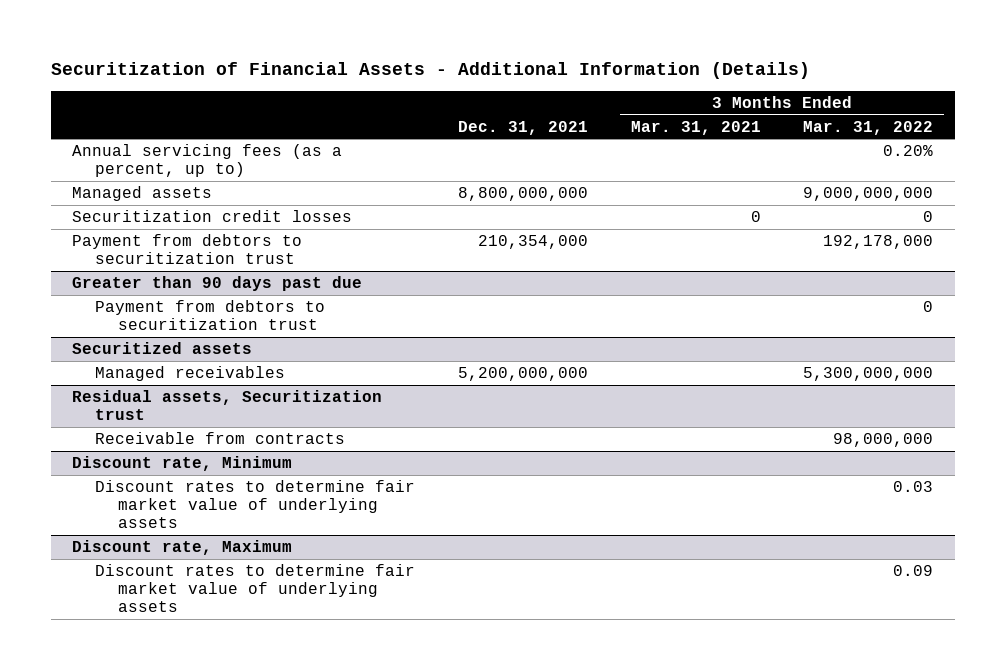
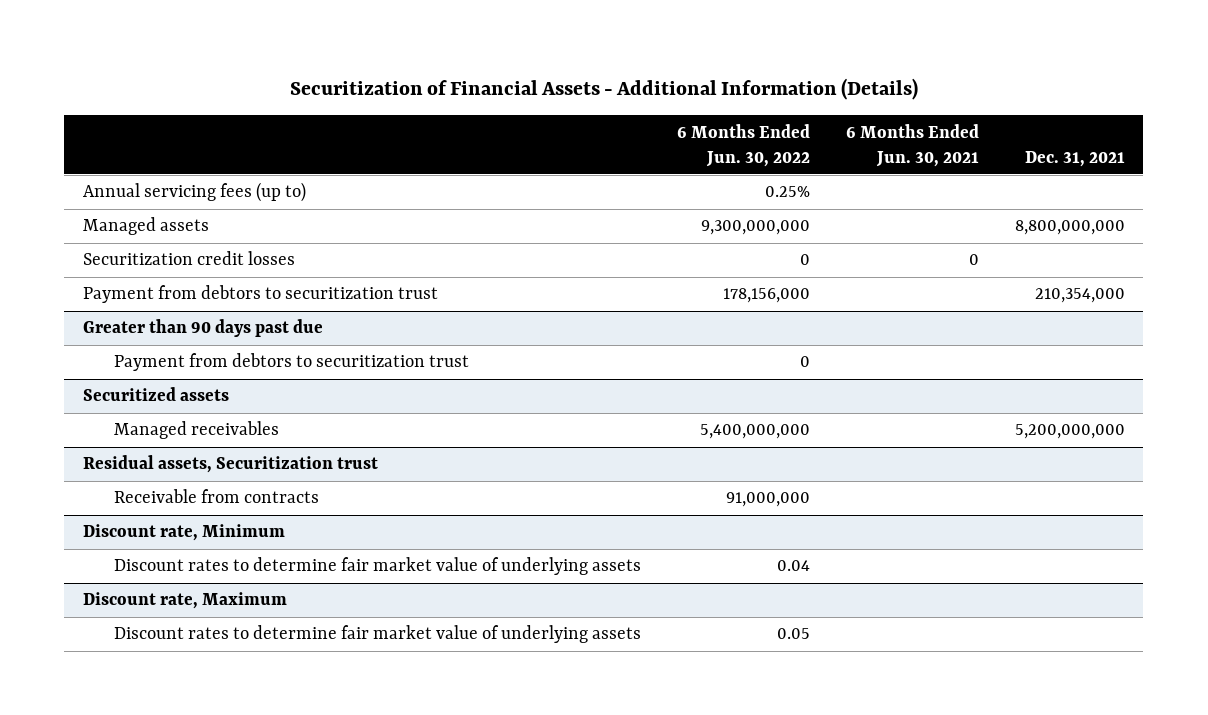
- | Dec. 31, 2021 | 3 Months Ended Mar. 31, 2021 | 3 Months Ended Mar. 31, 2022
+ | 6 Months Ended Jun. 30, 2022 | 6 Months Ended Jun. 30, 2021 | Dec. 31, 2021
- Annual servicing fees (as a percent, up to) | | | 0.20%
+ Annual servicing fees (up to) | 0.25% | |

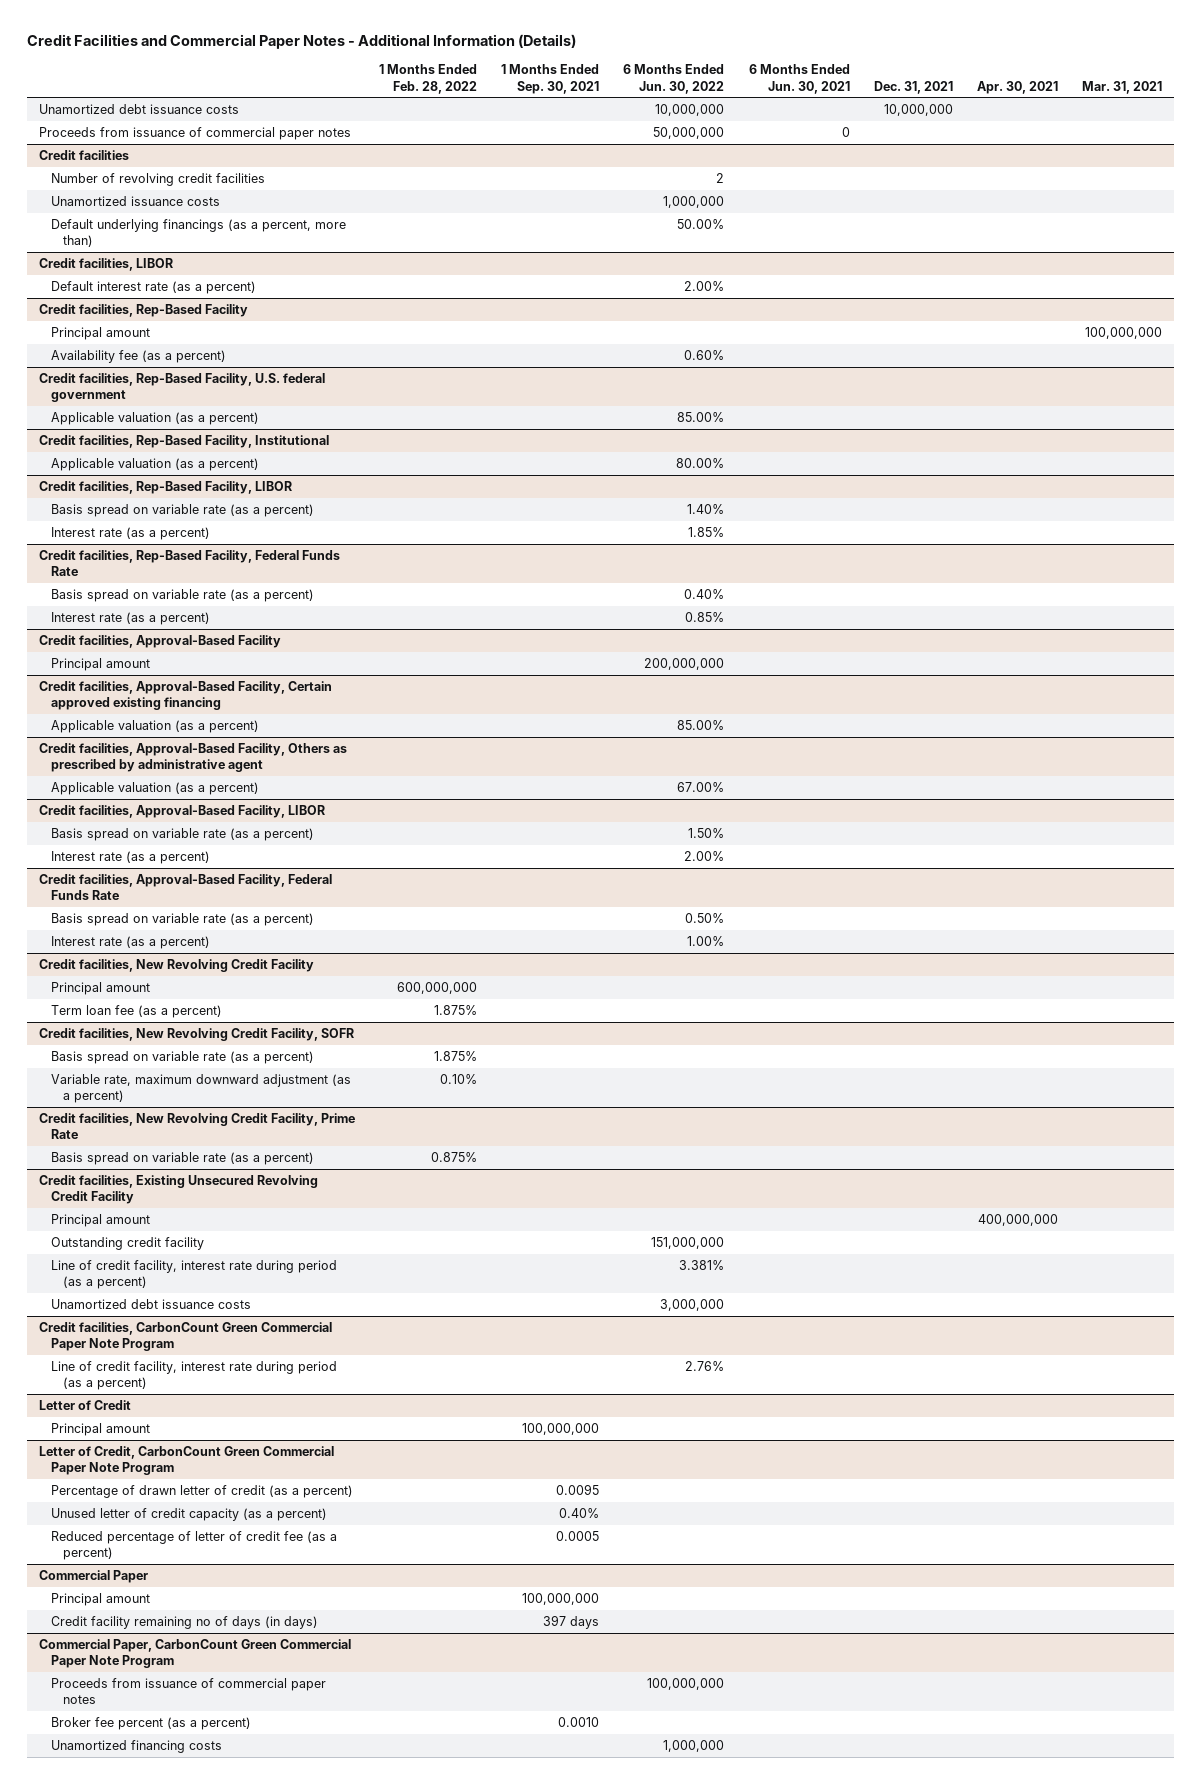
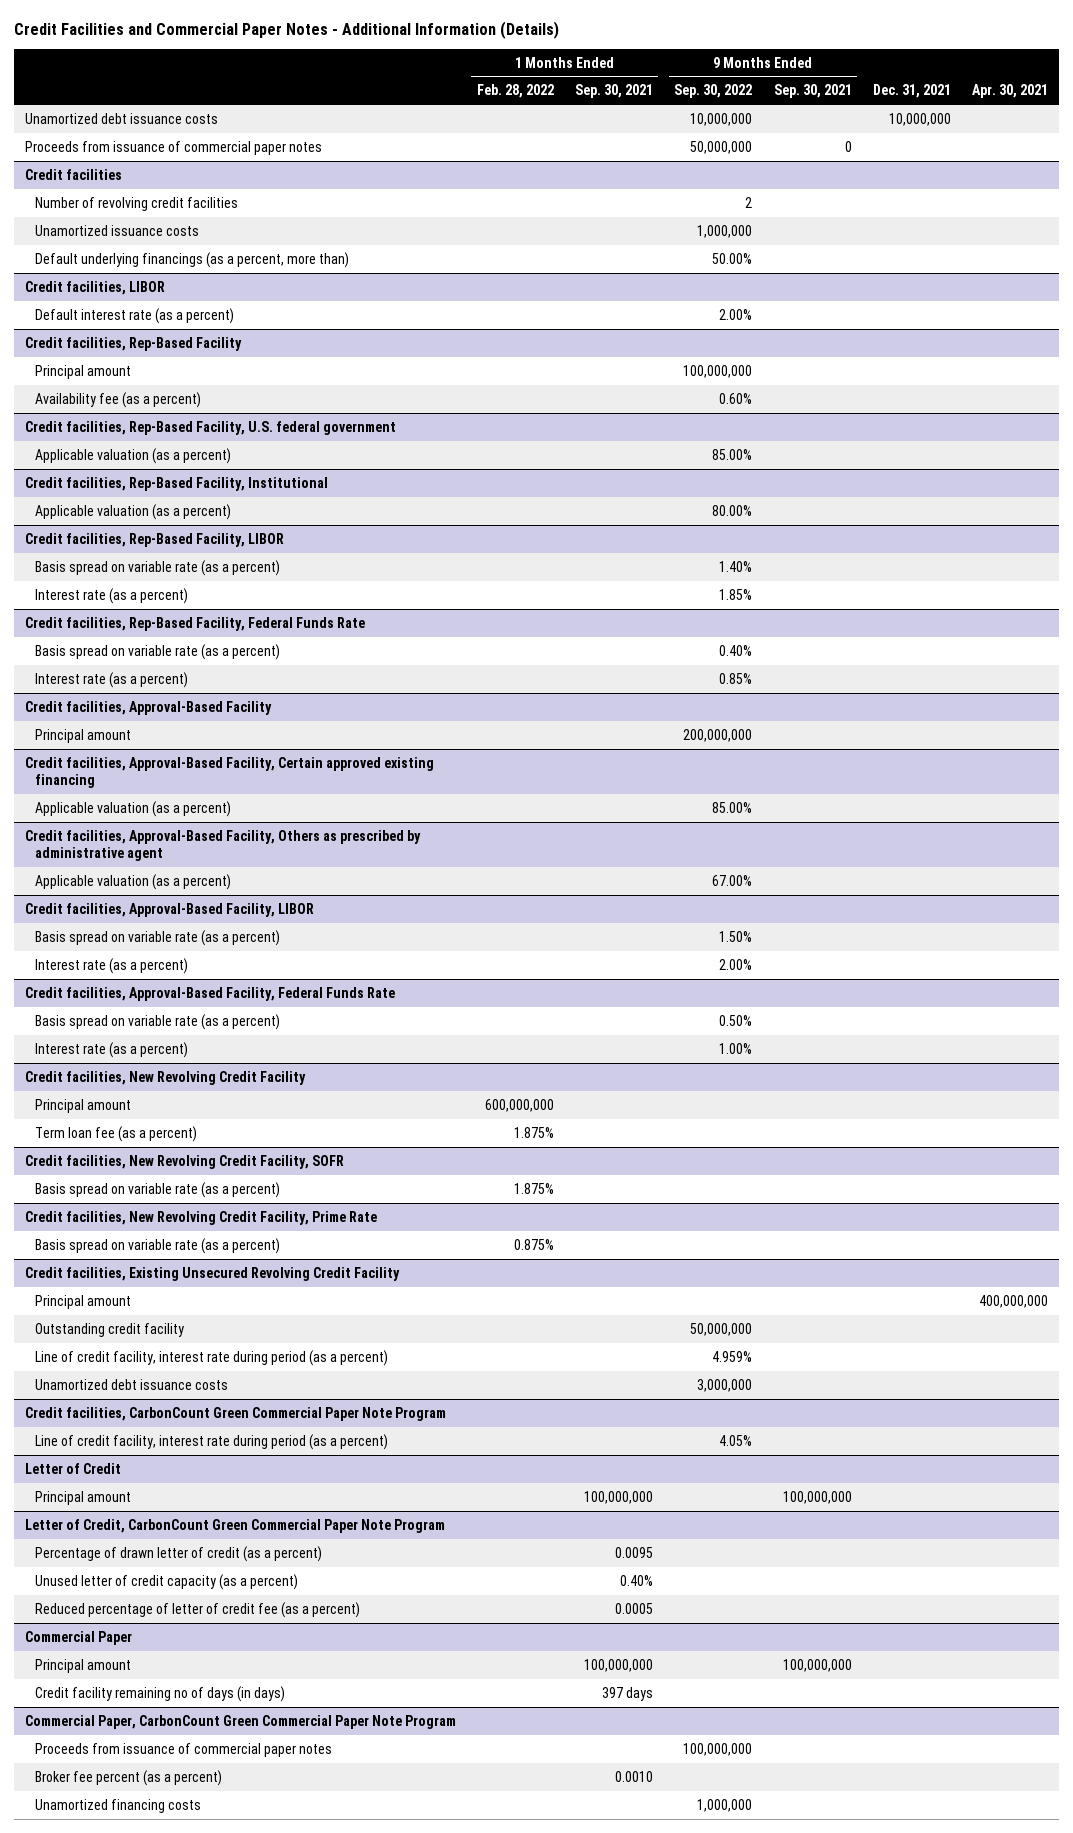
- | 1 Months Ended Feb. 28, 2022 | 1 Months Ended Sep. 30, 2021 | 6 Months Ended Jun. 30, 2022 | 6 Months Ended Jun. 30, 2021 | Dec. 31, 2021 | Apr. 30, 2021 | Mar. 31, 2021
+ | 1 Months Ended Feb. 28, 2022 | 1 Months Ended Sep. 30, 2021 | 9 Months Ended Sep. 30, 2022 | 9 Months Ended Sep. 30, 2021 | Dec. 31, 2021 | Apr. 30, 2021
@ Credit facilities, New Revolving Credit Facility, SOFR
- Variable rate, maximum downward adjustment (as a percent) | 0.10% | | | | | |

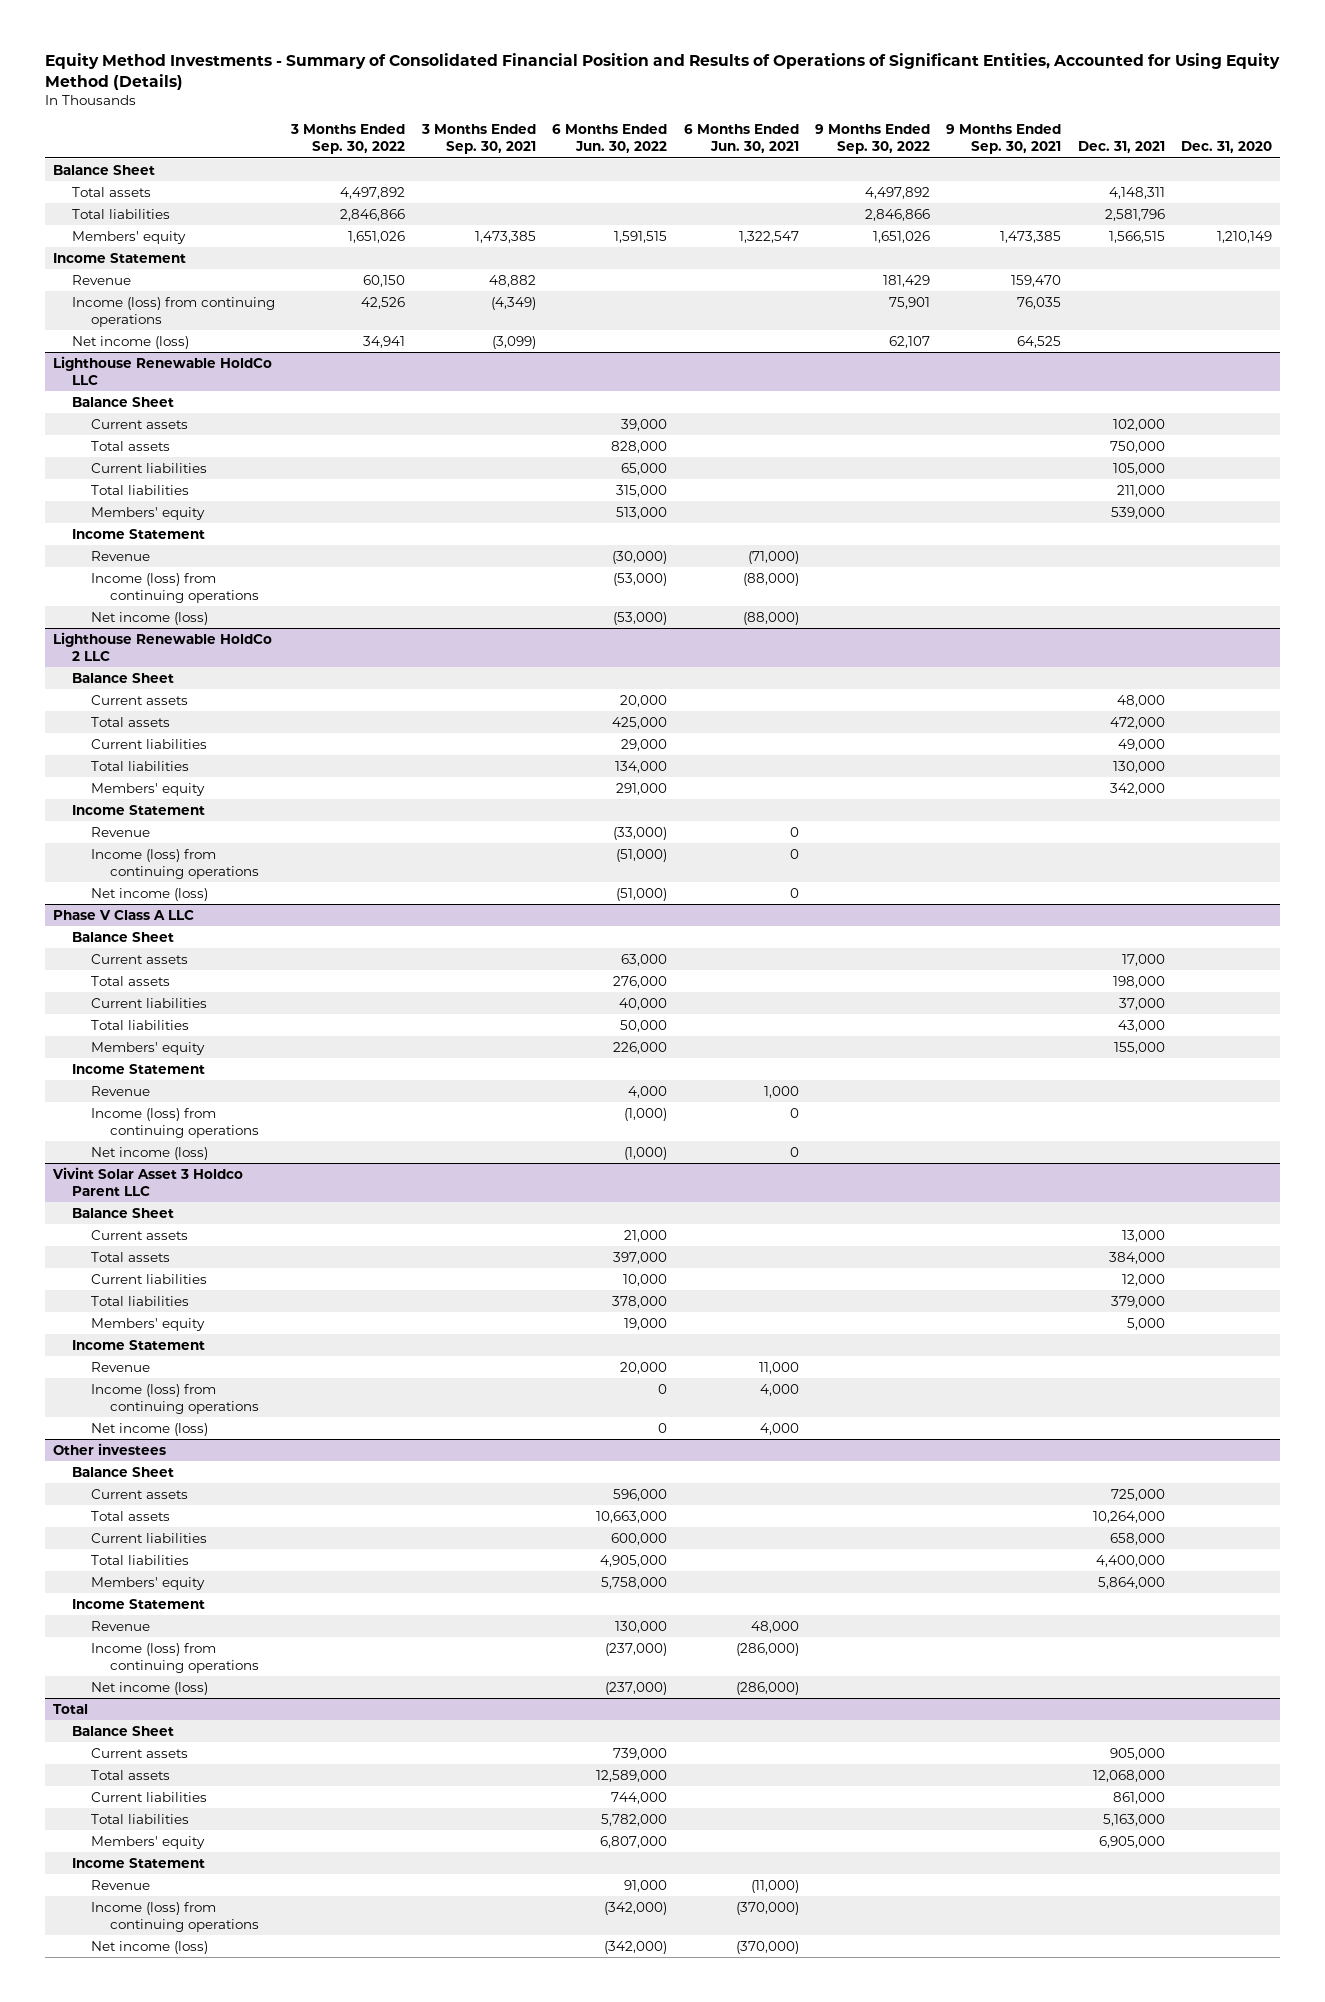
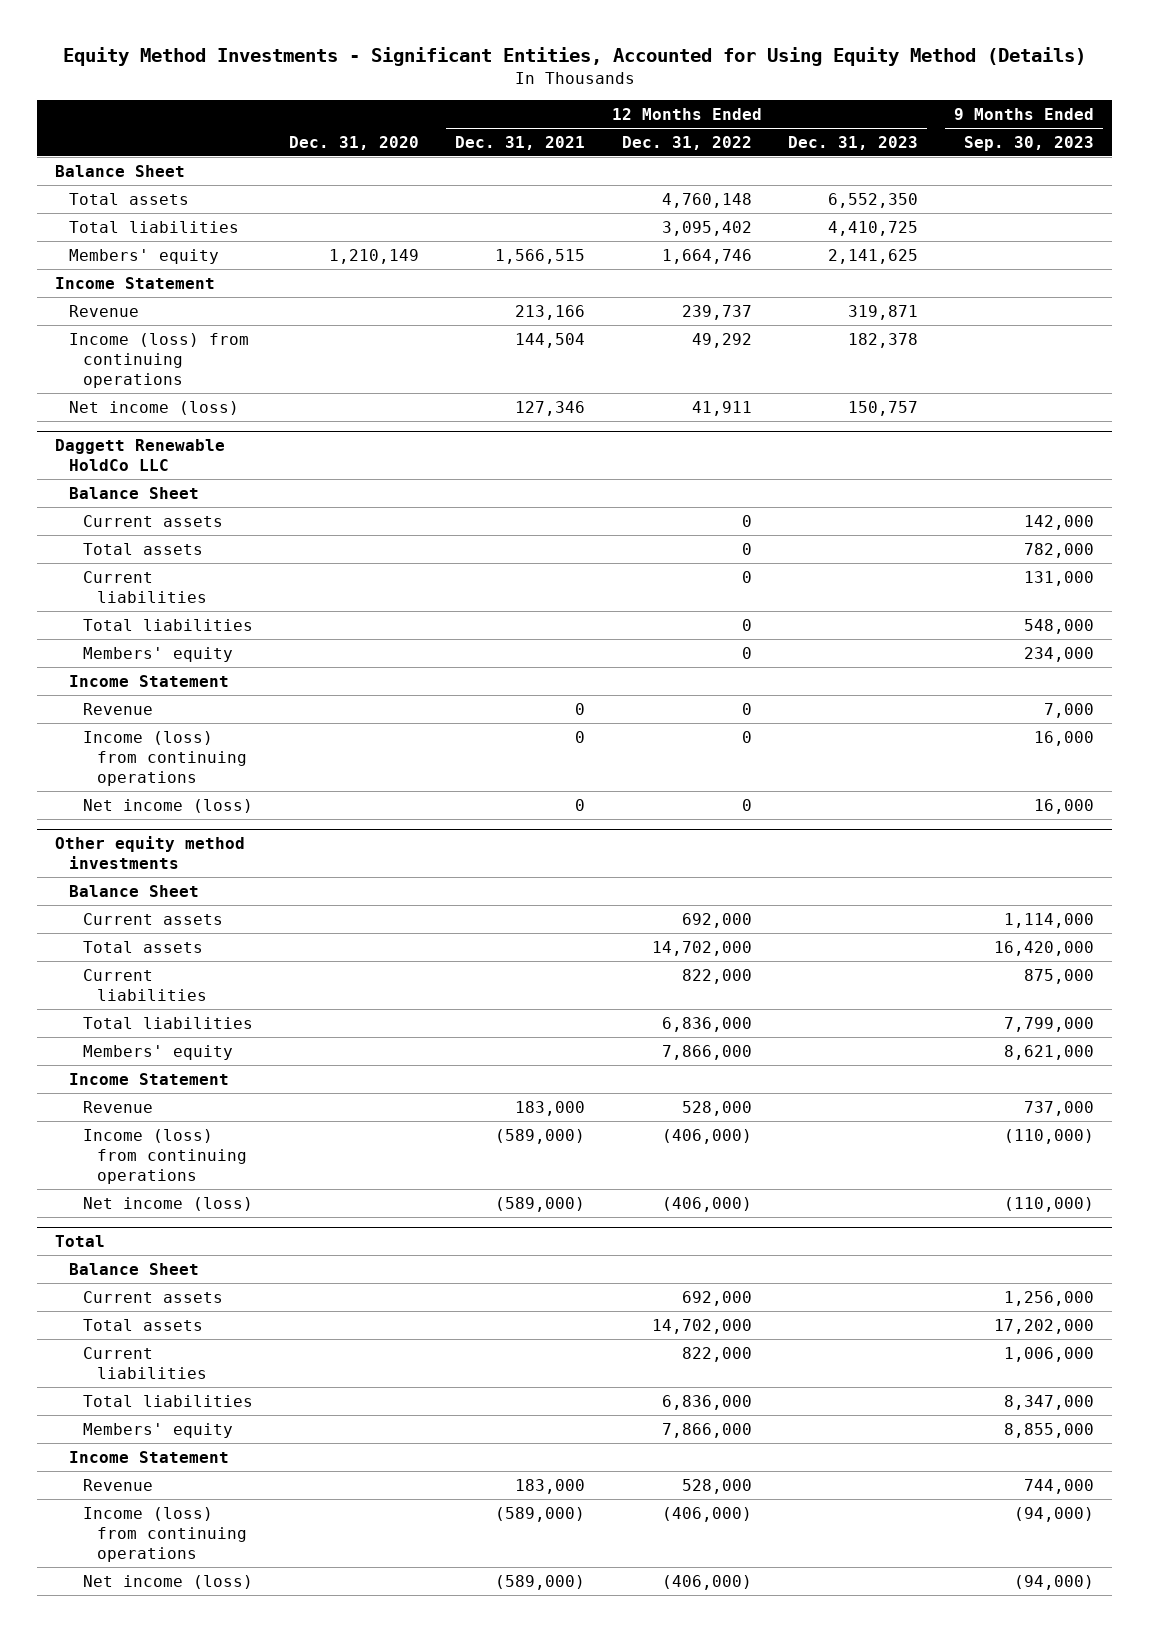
- Equity Method Investments - Summary of Consolidated Financial Position and Results of Operations of Significant Entities, Accounted for Using Equity Method (Details)
+ Equity Method Investments - Significant Entities, Accounted for Using Equity Method (Details)
- | 3 Months Ended Sep. 30, 2022 | 3 Months Ended Sep. 30, 2021 | 6 Months Ended Jun. 30, 2022 | 6 Months Ended Jun. 30, 2021 | 9 Months Ended Sep. 30, 2022 | 9 Months Ended Sep. 30, 2021 | Dec. 31, 2021 | Dec. 31, 2020
+ | Dec. 31, 2020 | 12 Months Ended Dec. 31, 2021 | 12 Months Ended Dec. 31, 2022 | 12 Months Ended Dec. 31, 2023 | 9 Months Ended Sep. 30, 2023
- Lighthouse Renewable HoldCo LLC
- Balance Sheet
- Current assets | | | 39,000 | | | | 102,000 |
- Total assets | | | 828,000 | | | | 750,000 |
- Current liabilities | | | 65,000 | | | | 105,000 |
- Total liabilities | | | 315,000 | | | | 211,000 |
- Members' equity | | | 513,000 | | | | 539,000 |
- Income Statement
- Revenue | | | (30,000) | (71,000) | | | |
- Income (loss) from continuing operations | | | (53,000) | (88,000) | | | |
- Net income (loss) | | | (53,000) | (88,000) | | | |
- Lighthouse Renewable HoldCo 2 LLC
- Balance Sheet
- Current assets | | | 20,000 | | | | 48,000 |
- Total assets | | | 425,000 | | | | 472,000 |
- Current liabilities | | | 29,000 | | | | 49,000 |
- Total liabilities | | | 134,000 | | | | 130,000 |
- Members' equity | | | 291,000 | | | | 342,000 |
- Income Statement
- Revenue | | | (33,000) | 0 | | | |
- Income (loss) from continuing operations | | | (51,000) | 0 | | | |
- Net income (loss) | | | (51,000) | 0 | | | |
- Phase V Class A LLC
- Balance Sheet
- Current assets | | | 63,000 | | | | 17,000 |
- Total assets | | | 276,000 | | | | 198,000 |
- Current liabilities | | | 40,000 | | | | 37,000 |
- Total liabilities | | | 50,000 | | | | 43,000 |
- Members' equity | | | 226,000 | | | | 155,000 |
- Income Statement
- Revenue | | | 4,000 | 1,000 | | | |
- Income (loss) from continuing operations | | | (1,000) | 0 | | | |
- Net income (loss) | | | (1,000) | 0 | | | |
- Vivint Solar Asset 3 Holdco Parent LLC
- Balance Sheet
- Current assets | | | 21,000 | | | | 13,000 |
- Total assets | | | 397,000 | | | | 384,000 |
- Current liabilities | | | 10,000 | | | | 12,000 |
- Total liabilities | | | 378,000 | | | | 379,000 |
- Members' equity | | | 19,000 | | | | 5,000 |
- Income Statement
- Revenue | | | 20,000 | 11,000 | | | |
- Income (loss) from continuing operations | | | 0 | 4,000 | | | |
- Net income (loss) | | | 0 | 4,000 | | | |
- Other investees
+ Daggett Renewable HoldCo LLC
+ Balance Sheet
+ Current assets | | | 0 | | 142,000
+ Total assets | | | 0 | | 782,000
+ Current liabilities | | | 0 | | 131,000
+ Total liabilities | | | 0 | | 548,000
+ Members' equity | | | 0 | | 234,000
+ Income Statement
+ Revenue | | 0 | 0 | | 7,000
+ Income (loss) from continuing operations | | 0 | 0 | | 16,000
+ Net income (loss) | | 0 | 0 | | 16,000
+ Other equity method investments

